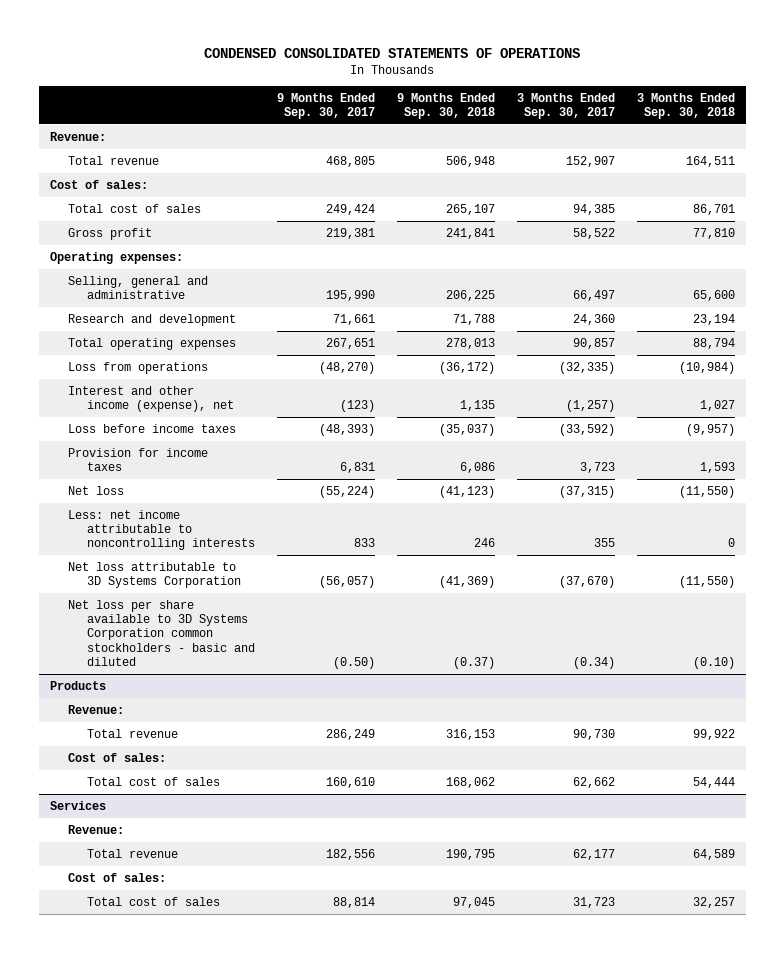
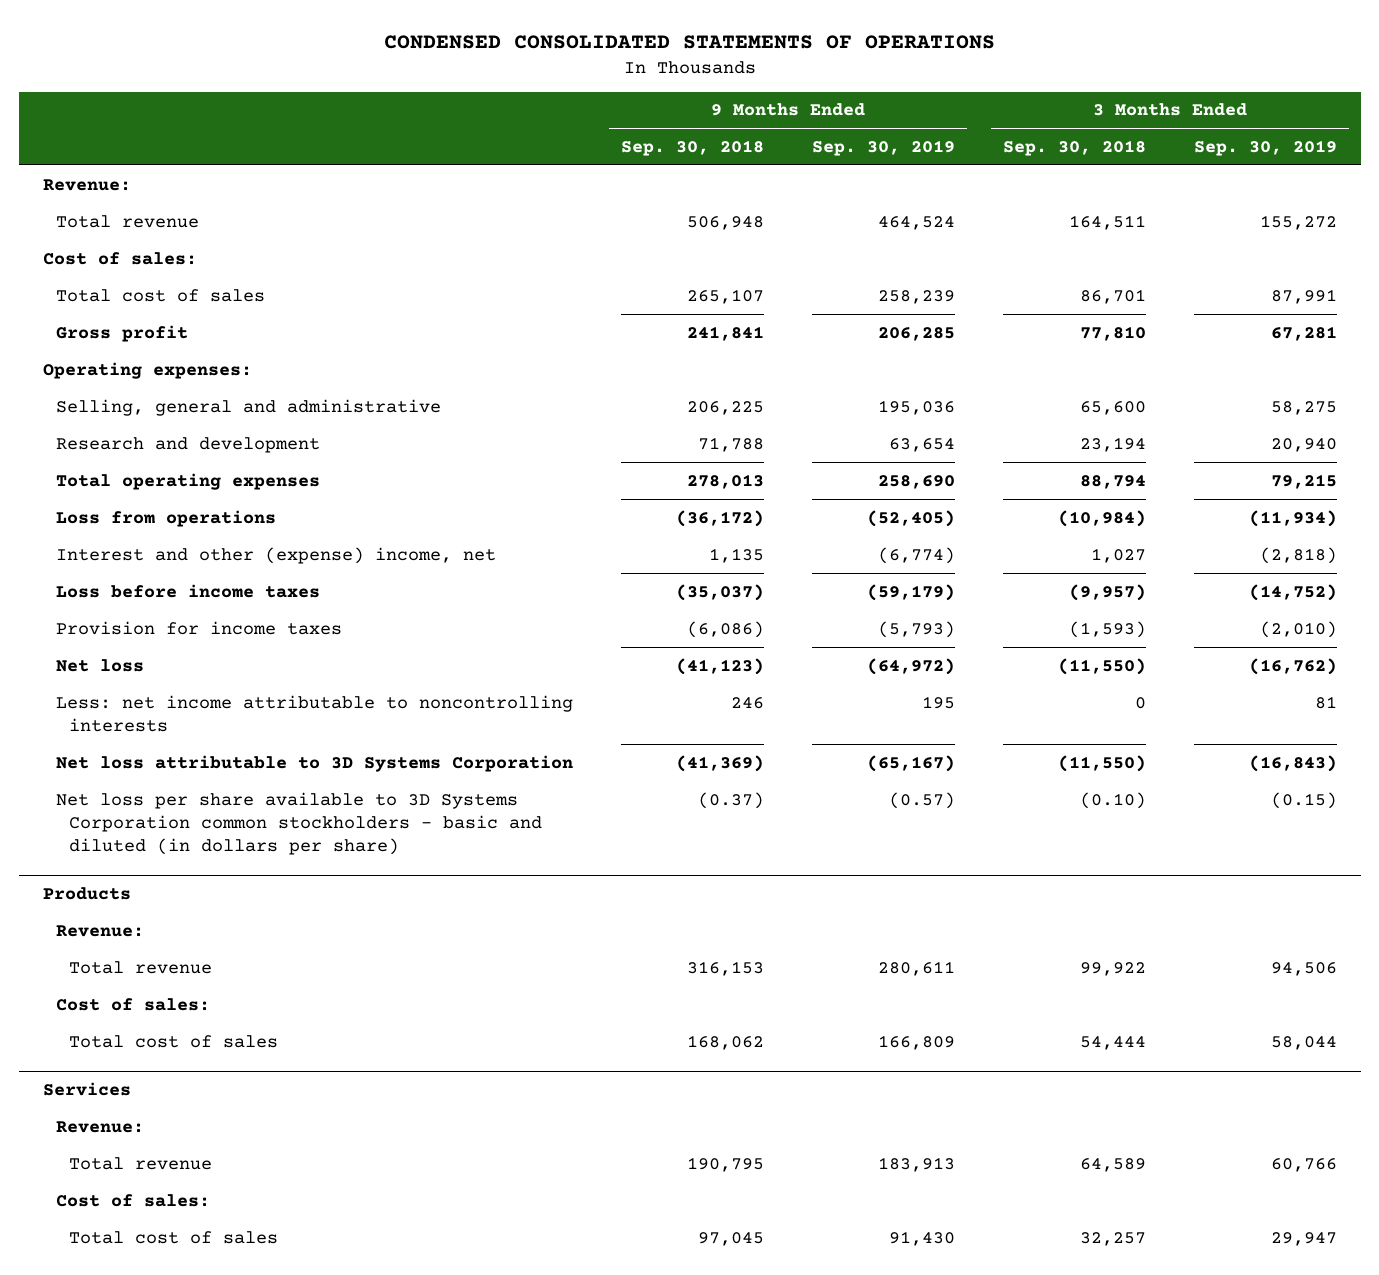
- | 9 Months Ended Sep. 30, 2017 | 9 Months Ended Sep. 30, 2018 | 3 Months Ended Sep. 30, 2017 | 3 Months Ended Sep. 30, 2018
+ | 9 Months Ended Sep. 30, 2018 | 9 Months Ended Sep. 30, 2019 | 3 Months Ended Sep. 30, 2018 | 3 Months Ended Sep. 30, 2019
- Interest and other income (expense), net | (123) | 1,135 | (1,257) | 1,027
+ Interest and other (expense) income, net | 1,135 | (6,774) | 1,027 | (2,818)
- Provision for income taxes | 6,831 | 6,086 | 3,723 | 1,593
+ Provision for income taxes | (6,086) | (5,793) | (1,593) | (2,010)
- Net loss per share available to 3D Systems Corporation common stockholders - basic and diluted | (0.50) | (0.37) | (0.34) | (0.10)
+ Net loss per share available to 3D Systems Corporation common stockholders - basic and diluted (in dollars per share) | (0.37) | (0.57) | (0.10) | (0.15)

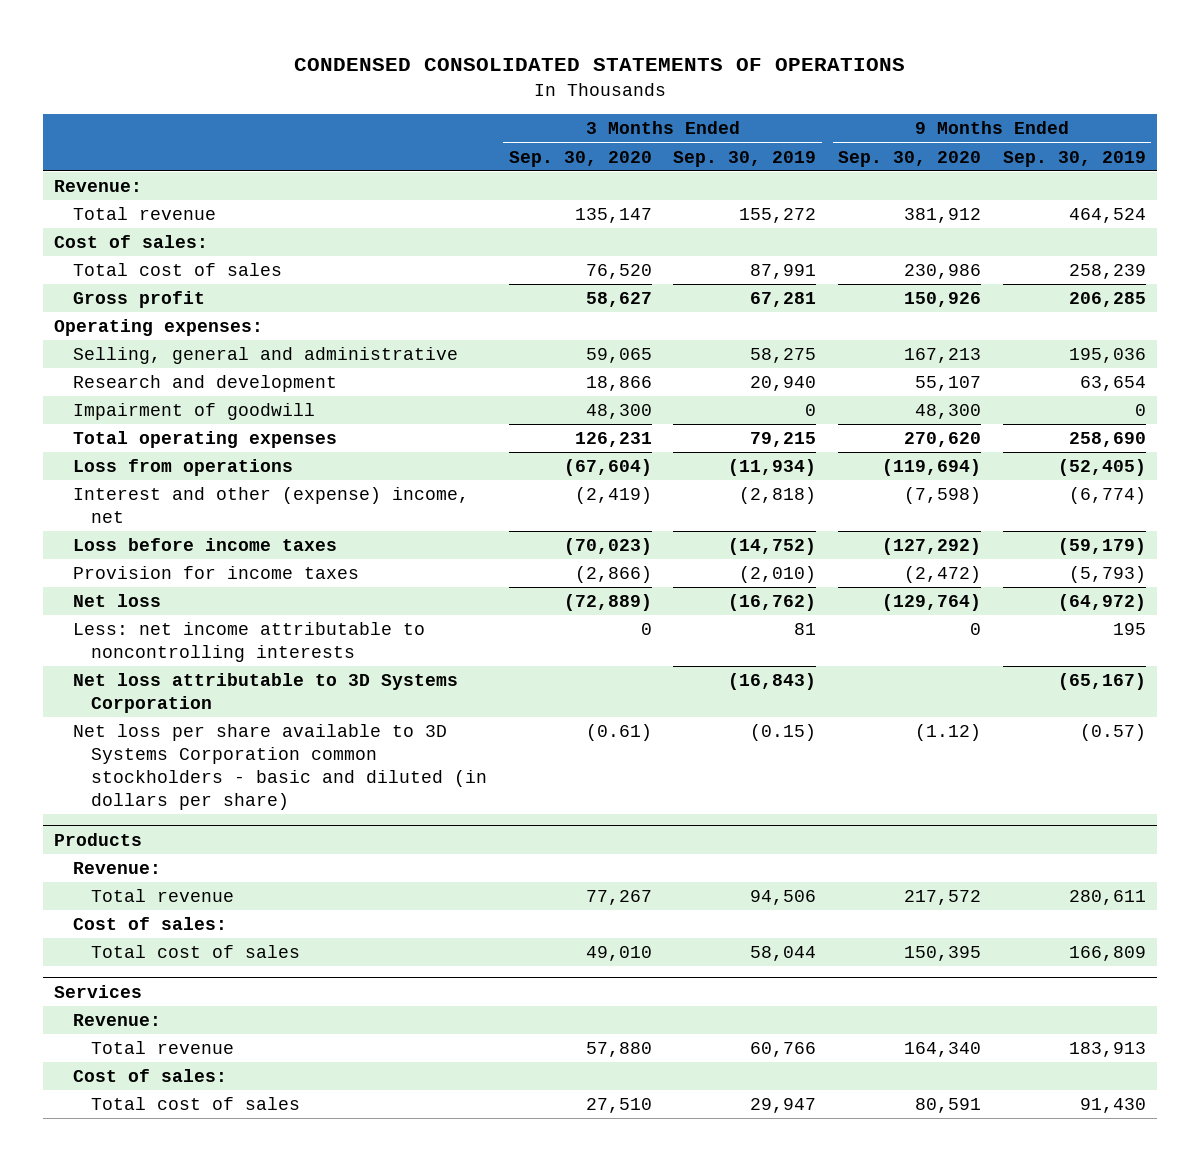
- | 9 Months Ended Sep. 30, 2018 | 9 Months Ended Sep. 30, 2019 | 3 Months Ended Sep. 30, 2018 | 3 Months Ended Sep. 30, 2019
+ | 3 Months Ended Sep. 30, 2020 | 3 Months Ended Sep. 30, 2019 | 9 Months Ended Sep. 30, 2020 | 9 Months Ended Sep. 30, 2019
+ Impairment of goodwill | 48,300 | 0 | 48,300 | 0

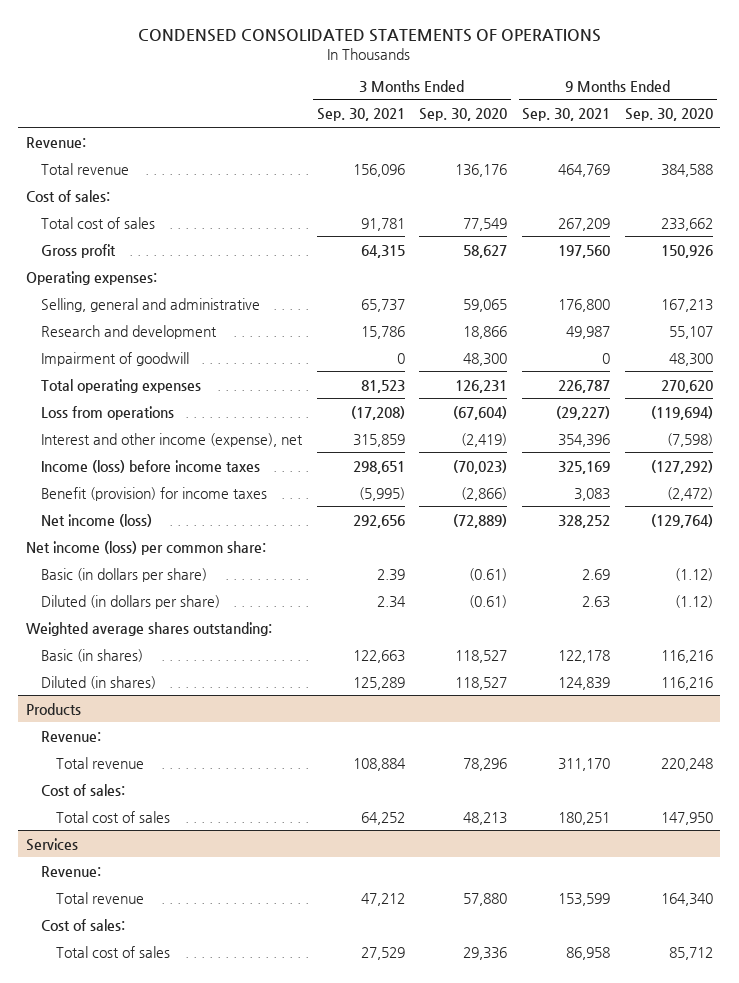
- | 3 Months Ended Sep. 30, 2020 | 3 Months Ended Sep. 30, 2019 | 9 Months Ended Sep. 30, 2020 | 9 Months Ended Sep. 30, 2019
+ | 3 Months Ended Sep. 30, 2021 | 3 Months Ended Sep. 30, 2020 | 9 Months Ended Sep. 30, 2021 | 9 Months Ended Sep. 30, 2020
- Total revenue | 135,147 | 155,272 | 381,912 | 464,524
+ Total revenue | 156,096 | 136,176 | 464,769 | 384,588
- Total cost of sales | 76,520 | 87,991 | 230,986 | 258,239
+ Total cost of sales | 91,781 | 77,549 | 267,209 | 233,662
- Interest and other (expense) income, net | (2,419) | (2,818) | (7,598) | (6,774)
- Loss before income taxes | (70,023) | (14,752) | (127,292) | (59,179)
- Provision for income taxes | (2,866) | (2,010) | (2,472) | (5,793)
- Net loss | (72,889) | (16,762) | (129,764) | (64,972)
- Less: net income attributable to noncontrolling interests | 0 | 81 | 0 | 195
- Net loss attributable to 3D Systems Corporation | | (16,843) | | (65,167)
- Net loss per share available to 3D Systems Corporation common stockholders - basic and diluted (in dollars per share) | (0.61) | (0.15) | (1.12) | (0.57)
+ Interest and other income (expense), net | 315,859 | (2,419) | 354,396 | (7,598)
+ Income (loss) before income taxes | 298,651 | (70,023) | 325,169 | (127,292)
+ Benefit (provision) for income taxes | (5,995) | (2,866) | 3,083 | (2,472)
+ Net income (loss) | 292,656 | (72,889) | 328,252 | (129,764)
+ Net income (loss) per common share:
+ Basic (in dollars per share) | 2.39 | (0.61) | 2.69 | (1.12)
+ Diluted (in dollars per share) | 2.34 | (0.61) | 2.63 | (1.12)
+ Weighted average shares outstanding:
+ Basic (in shares) | 122,663 | 118,527 | 122,178 | 116,216
+ Diluted (in shares) | 125,289 | 118,527 | 124,839 | 116,216
@ Products
- Total revenue | 77,267 | 94,506 | 217,572 | 280,611
+ Total revenue | 108,884 | 78,296 | 311,170 | 220,248
- Total cost of sales | 49,010 | 58,044 | 150,395 | 166,809
+ Total cost of sales | 64,252 | 48,213 | 180,251 | 147,950
@ Services
- Total cost of sales | 27,510 | 29,947 | 80,591 | 91,430
+ Total cost of sales | 27,529 | 29,336 | 86,958 | 85,712

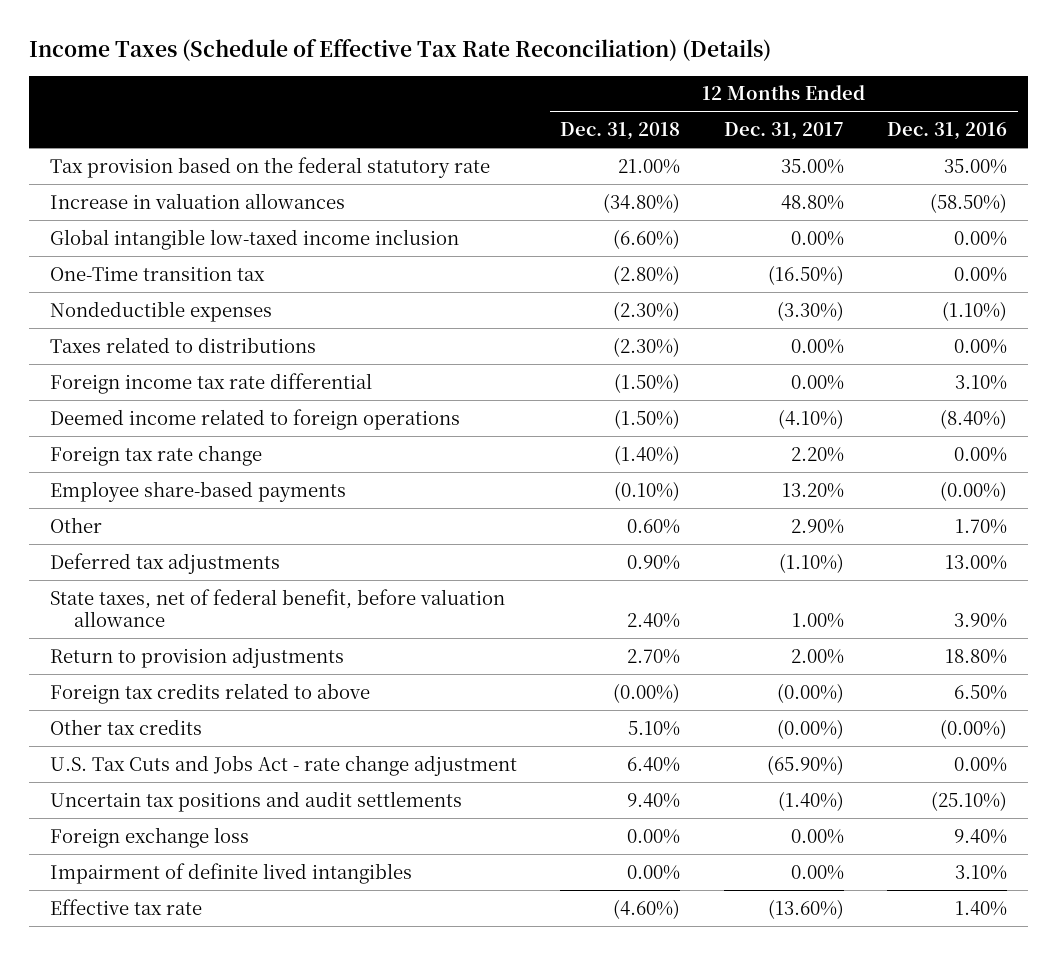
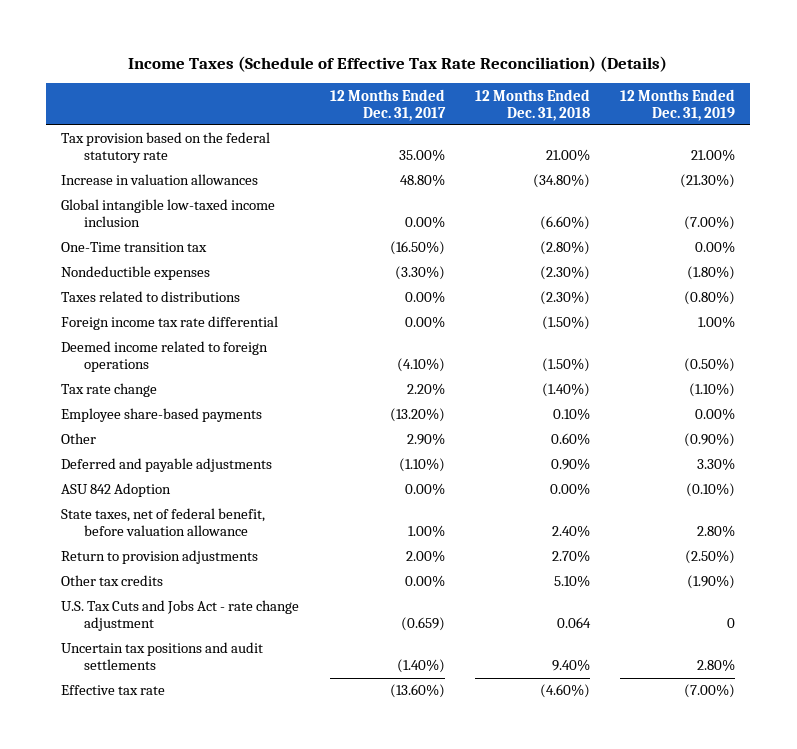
- | 12 Months Ended Dec. 31, 2018 | 12 Months Ended Dec. 31, 2017 | 12 Months Ended Dec. 31, 2016
+ | 12 Months Ended Dec. 31, 2017 | 12 Months Ended Dec. 31, 2018 | 12 Months Ended Dec. 31, 2019
- Foreign tax rate change | (1.40%) | 2.20% | 0.00%
- Employee share-based payments | (0.10%) | 13.20% | (0.00%)
+ Tax rate change | 2.20% | (1.40%) | (1.10%)
+ Employee share-based payments | (13.20%) | 0.10% | 0.00%
- Deferred tax adjustments | 0.90% | (1.10%) | 13.00%
+ Deferred and payable adjustments | (1.10%) | 0.90% | 3.30%
+ ASU 842 Adoption | 0.00% | 0.00% | (0.10%)
- Foreign tax credits related to above | (0.00%) | (0.00%) | 6.50%
- Other tax credits | 5.10% | (0.00%) | (0.00%)
- U.S. Tax Cuts and Jobs Act - rate change adjustment | 6.40% | (65.90%) | 0.00%
+ Other tax credits | 0.00% | 5.10% | (1.90%)
+ U.S. Tax Cuts and Jobs Act - rate change adjustment | (0.659) | 0.064 | 0
- Foreign exchange loss | 0.00% | 0.00% | 9.40%
- Impairment of definite lived intangibles | 0.00% | 0.00% | 3.10%

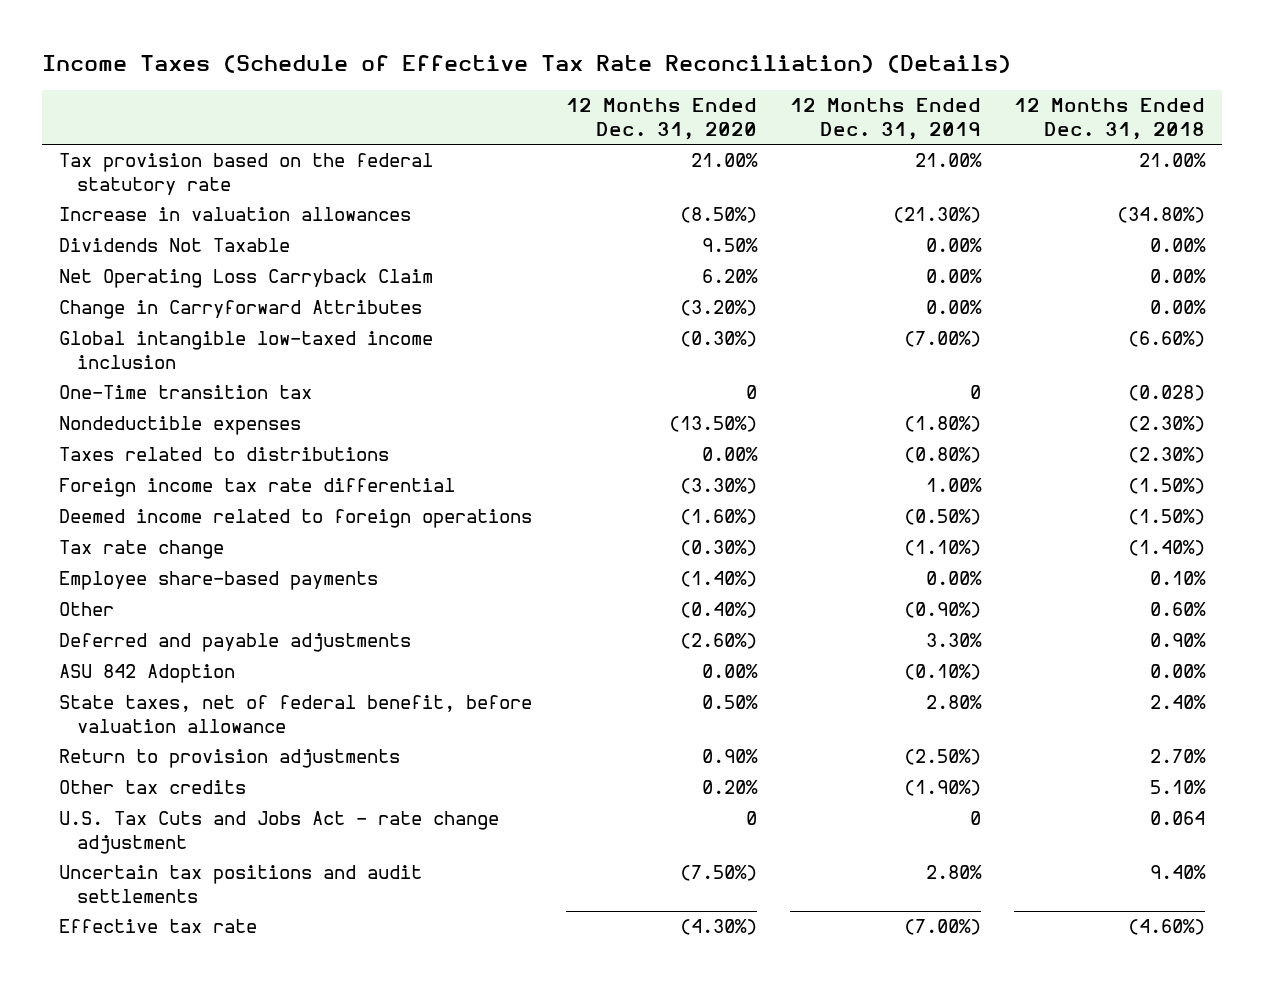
- | 12 Months Ended Dec. 31, 2017 | 12 Months Ended Dec. 31, 2018 | 12 Months Ended Dec. 31, 2019
+ | 12 Months Ended Dec. 31, 2020 | 12 Months Ended Dec. 31, 2019 | 12 Months Ended Dec. 31, 2018
+ Dividends Not Taxable | 9.50% | 0.00% | 0.00%
+ Net Operating Loss Carryback Claim | 6.20% | 0.00% | 0.00%
+ Change in Carryforward Attributes | (3.20%) | 0.00% | 0.00%
- One-Time transition tax | (16.50%) | (2.80%) | 0.00%
+ One-Time transition tax | 0 | 0 | (0.028)

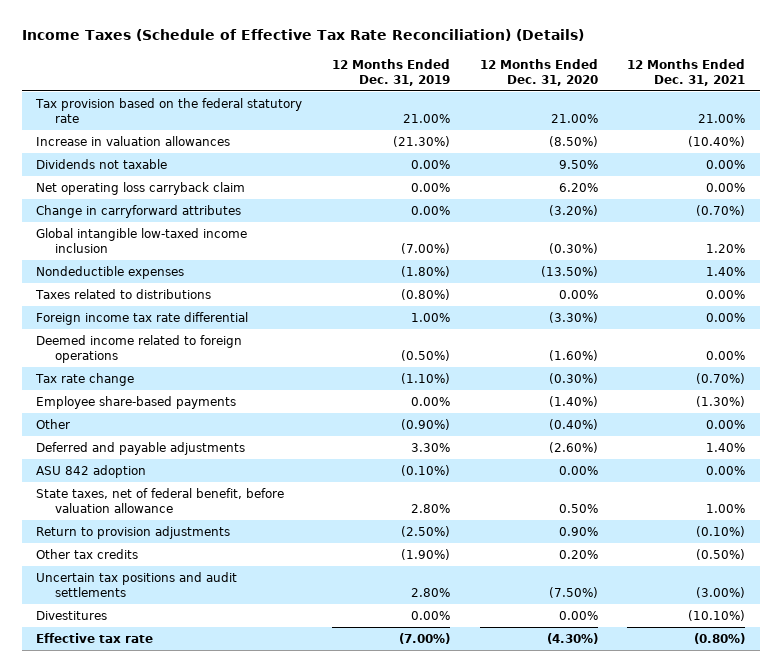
- | 12 Months Ended Dec. 31, 2020 | 12 Months Ended Dec. 31, 2019 | 12 Months Ended Dec. 31, 2018
+ | 12 Months Ended Dec. 31, 2019 | 12 Months Ended Dec. 31, 2020 | 12 Months Ended Dec. 31, 2021
- Dividends Not Taxable | 9.50% | 0.00% | 0.00%
- Net Operating Loss Carryback Claim | 6.20% | 0.00% | 0.00%
- Change in Carryforward Attributes | (3.20%) | 0.00% | 0.00%
+ Dividends not taxable | 0.00% | 9.50% | 0.00%
+ Net operating loss carryback claim | 0.00% | 6.20% | 0.00%
+ Change in carryforward attributes | 0.00% | (3.20%) | (0.70%)
- One-Time transition tax | 0 | 0 | (0.028)
- ASU 842 Adoption | 0.00% | (0.10%) | 0.00%
+ ASU 842 adoption | (0.10%) | 0.00% | 0.00%
- U.S. Tax Cuts and Jobs Act - rate change adjustment | 0 | 0 | 0.064
+ Divestitures | 0.00% | 0.00% | (10.10%)

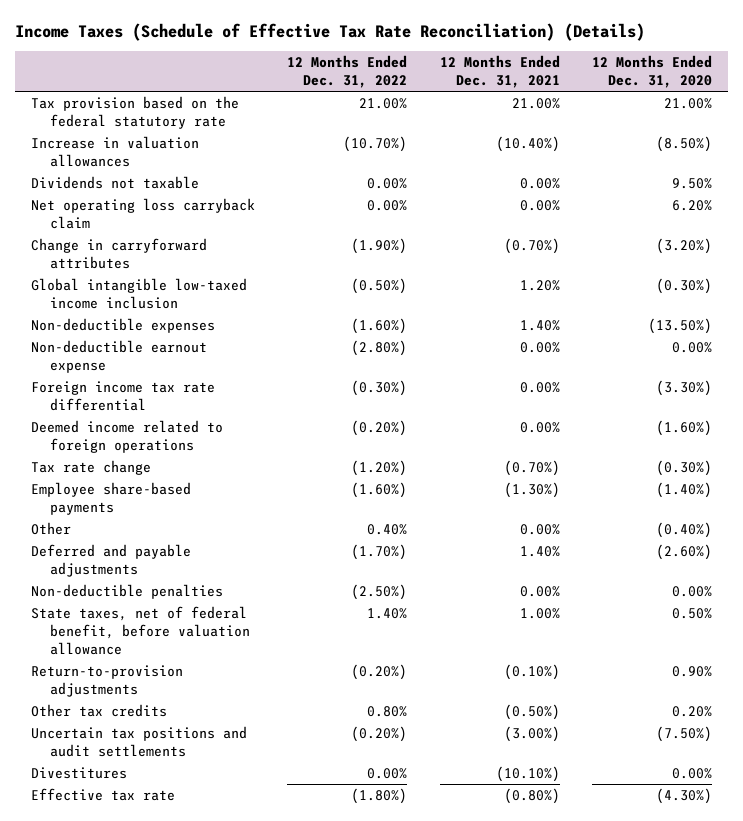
- | 12 Months Ended Dec. 31, 2019 | 12 Months Ended Dec. 31, 2020 | 12 Months Ended Dec. 31, 2021
+ | 12 Months Ended Dec. 31, 2022 | 12 Months Ended Dec. 31, 2021 | 12 Months Ended Dec. 31, 2020
- Nondeductible expenses | (1.80%) | (13.50%) | 1.40%
- Taxes related to distributions | (0.80%) | 0.00% | 0.00%
+ Non-deductible expenses | (1.60%) | 1.40% | (13.50%)
+ Non-deductible earnout expense | (2.80%) | 0.00% | 0.00%
- ASU 842 adoption | (0.10%) | 0.00% | 0.00%
+ Non-deductible penalties | (2.50%) | 0.00% | 0.00%
- Return to provision adjustments | (2.50%) | 0.90% | (0.10%)
+ Return-to-provision adjustments | (0.20%) | (0.10%) | 0.90%

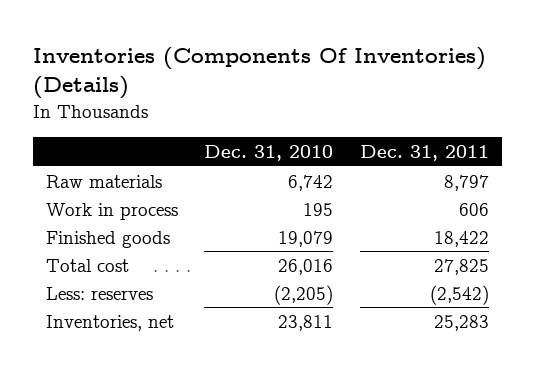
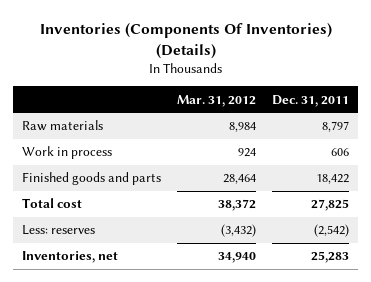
- | Dec. 31, 2010 | Dec. 31, 2011
+ | Mar. 31, 2012 | Dec. 31, 2011
- Finished goods | 19,079 | 18,422
+ Finished goods and parts | 28,464 | 18,422

